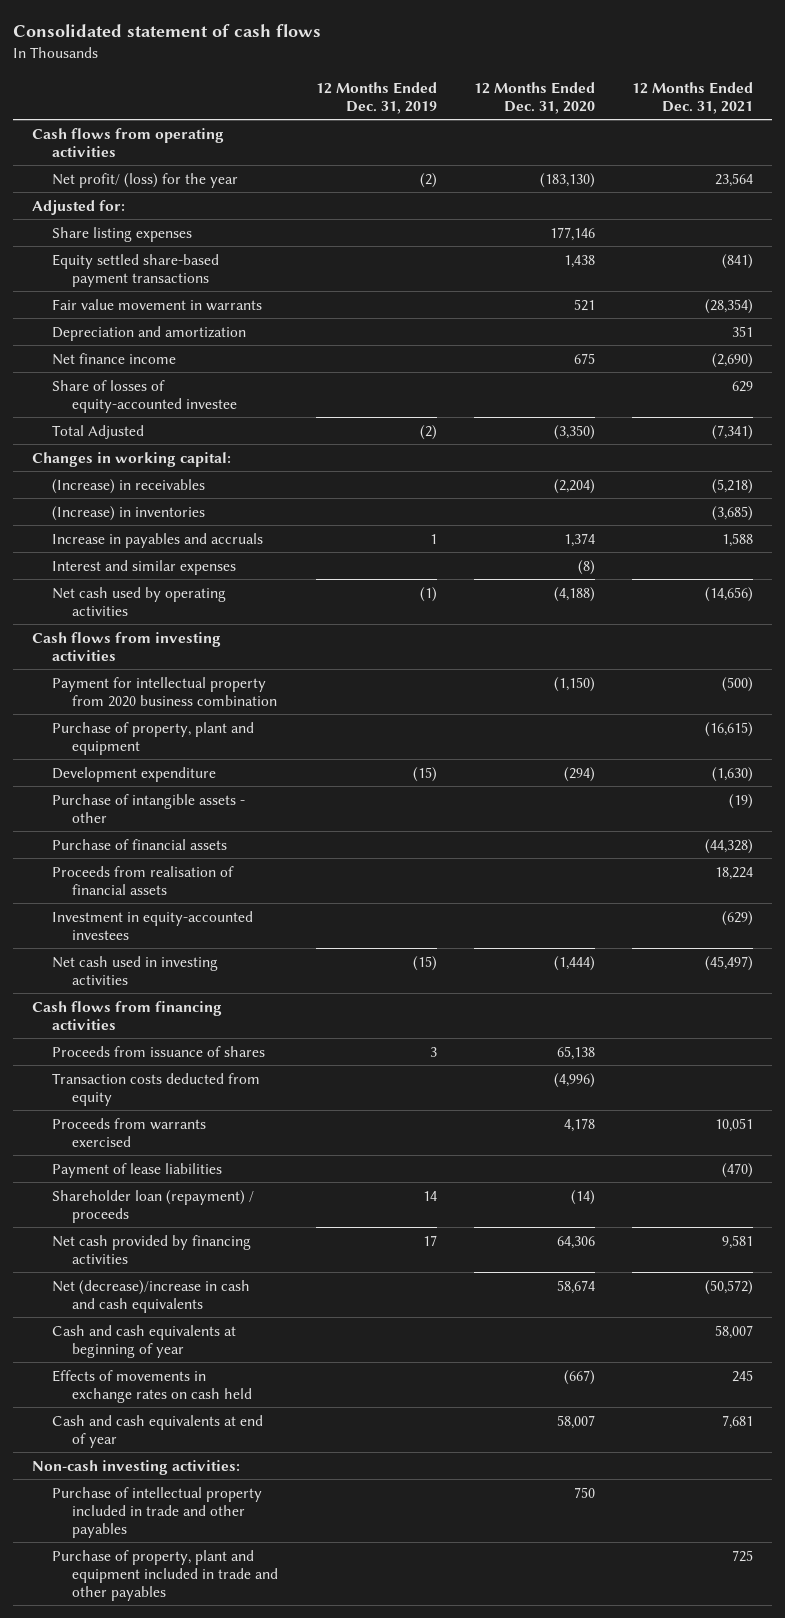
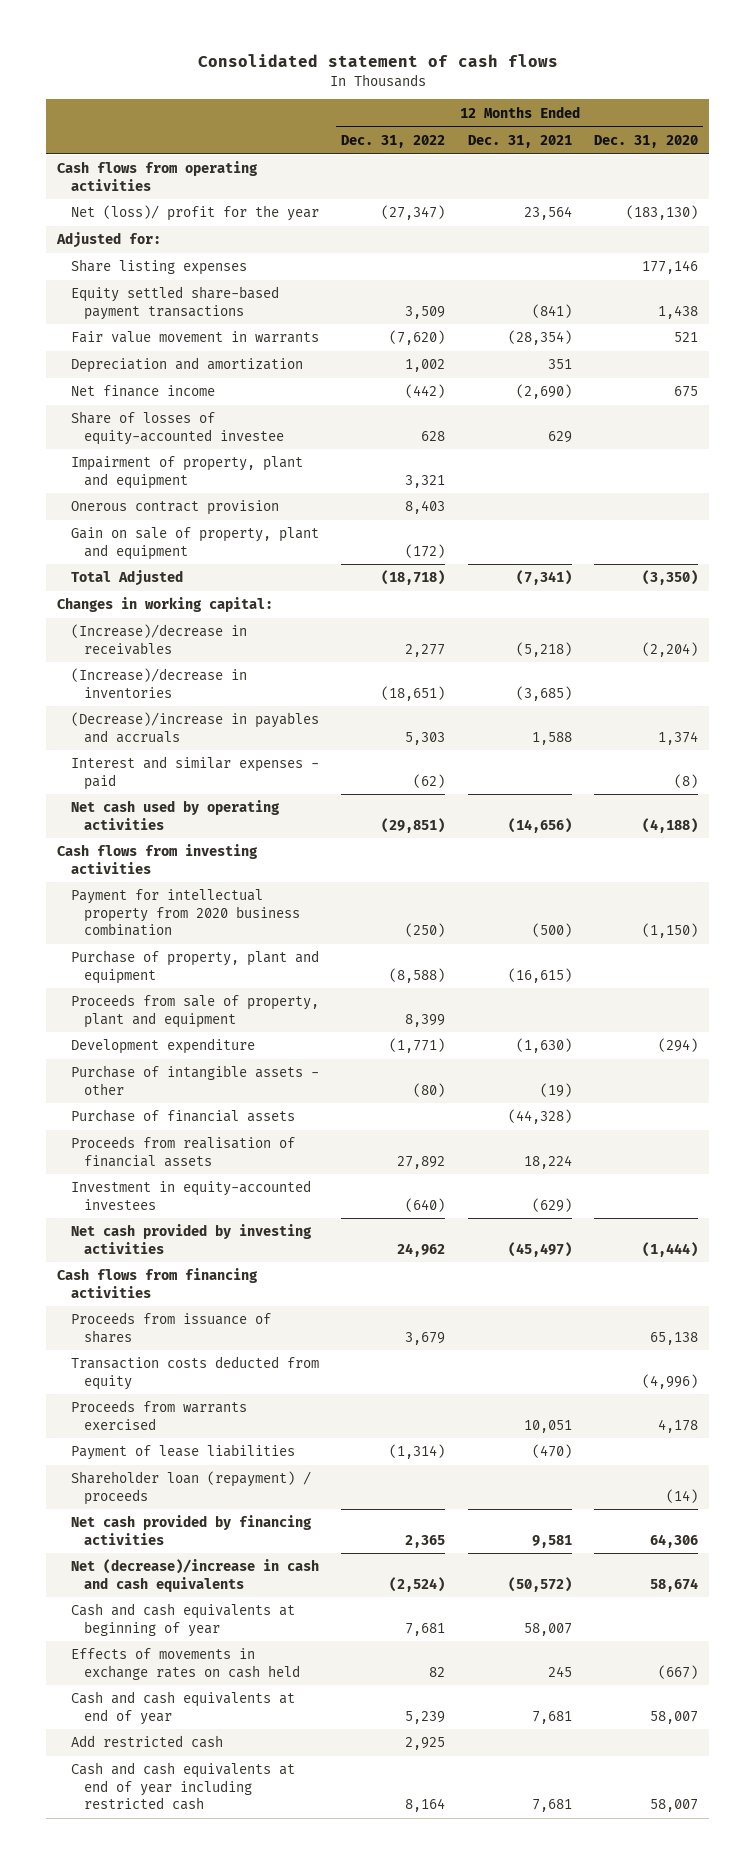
- | 12 Months Ended Dec. 31, 2019 | 12 Months Ended Dec. 31, 2020 | 12 Months Ended Dec. 31, 2021
+ | 12 Months Ended Dec. 31, 2022 | 12 Months Ended Dec. 31, 2021 | 12 Months Ended Dec. 31, 2020
- Net profit/ (loss) for the year | (2) | (183,130) | 23,564
+ Net (loss)/ profit for the year | (27,347) | 23,564 | (183,130)
+ Impairment of property, plant and equipment | 3,321 | |
+ Onerous contract provision | 8,403 | |
+ Gain on sale of property, plant and equipment | (172) | |
- (Increase) in receivables | | (2,204) | (5,218)
- (Increase) in inventories | | | (3,685)
- Increase in payables and accruals | 1 | 1,374 | 1,588
- Interest and similar expenses | | (8) |
+ (Increase)/decrease in receivables | 2,277 | (5,218) | (2,204)
+ (Increase)/decrease in inventories | (18,651) | (3,685) |
+ (Decrease)/increase in payables and accruals | 5,303 | 1,588 | 1,374
+ Interest and similar expenses - paid | (62) | | (8)
+ Proceeds from sale of property, plant and equipment | 8,399 | |
- Net cash used in investing activities | (15) | (1,444) | (45,497)
+ Net cash provided by investing activities | 24,962 | (45,497) | (1,444)
- Non-cash investing activities:
- Purchase of intellectual property included in trade and other payables | | 750 |
- Purchase of property, plant and equipment included in trade and other payables | | | 725
+ Add restricted cash | 2,925 | |
+ Cash and cash equivalents at end of year including restricted cash | 8,164 | 7,681 | 58,007

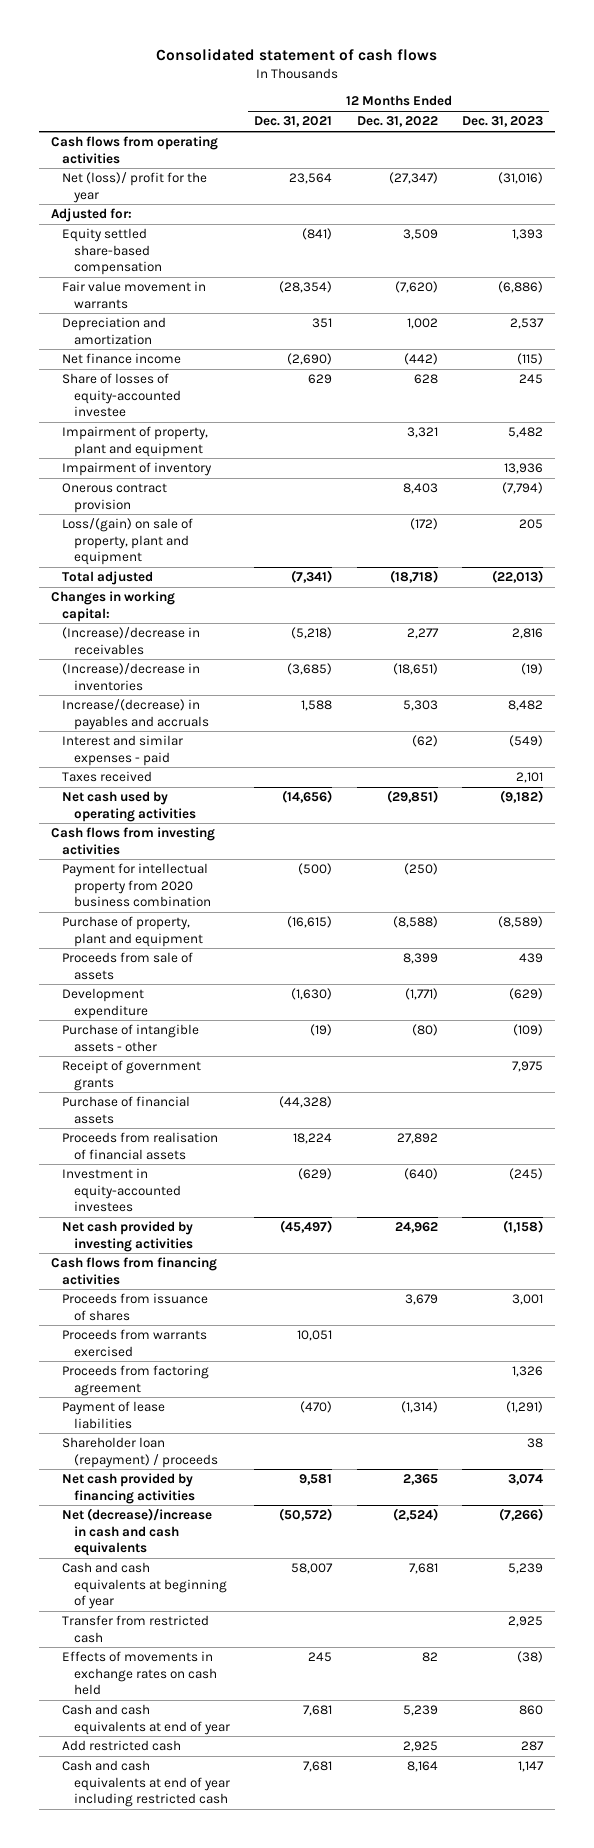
- | 12 Months Ended Dec. 31, 2022 | 12 Months Ended Dec. 31, 2021 | 12 Months Ended Dec. 31, 2020
+ | 12 Months Ended Dec. 31, 2021 | 12 Months Ended Dec. 31, 2022 | 12 Months Ended Dec. 31, 2023
- Share listing expenses | | | 177,146
- Equity settled share-based payment transactions | 3,509 | (841) | 1,438
+ Equity settled share-based compensation | (841) | 3,509 | 1,393
+ Impairment of inventory | | | 13,936
- Gain on sale of property, plant and equipment | (172) | |
- Total Adjusted | (18,718) | (7,341) | (3,350)
+ Loss/(gain) on sale of property, plant and equipment | | (172) | 205
+ Total adjusted | (7,341) | (18,718) | (22,013)
- (Decrease)/increase in payables and accruals | 5,303 | 1,588 | 1,374
+ Increase/(decrease) in payables and accruals | 1,588 | 5,303 | 8,482
+ Taxes received | | | 2,101
- Proceeds from sale of property, plant and equipment | 8,399 | |
+ Proceeds from sale of assets | | 8,399 | 439
+ Receipt of government grants | | | 7,975
- Transaction costs deducted from equity | | | (4,996)
+ Proceeds from factoring agreement | | | 1,326
+ Transfer from restricted cash | | | 2,925

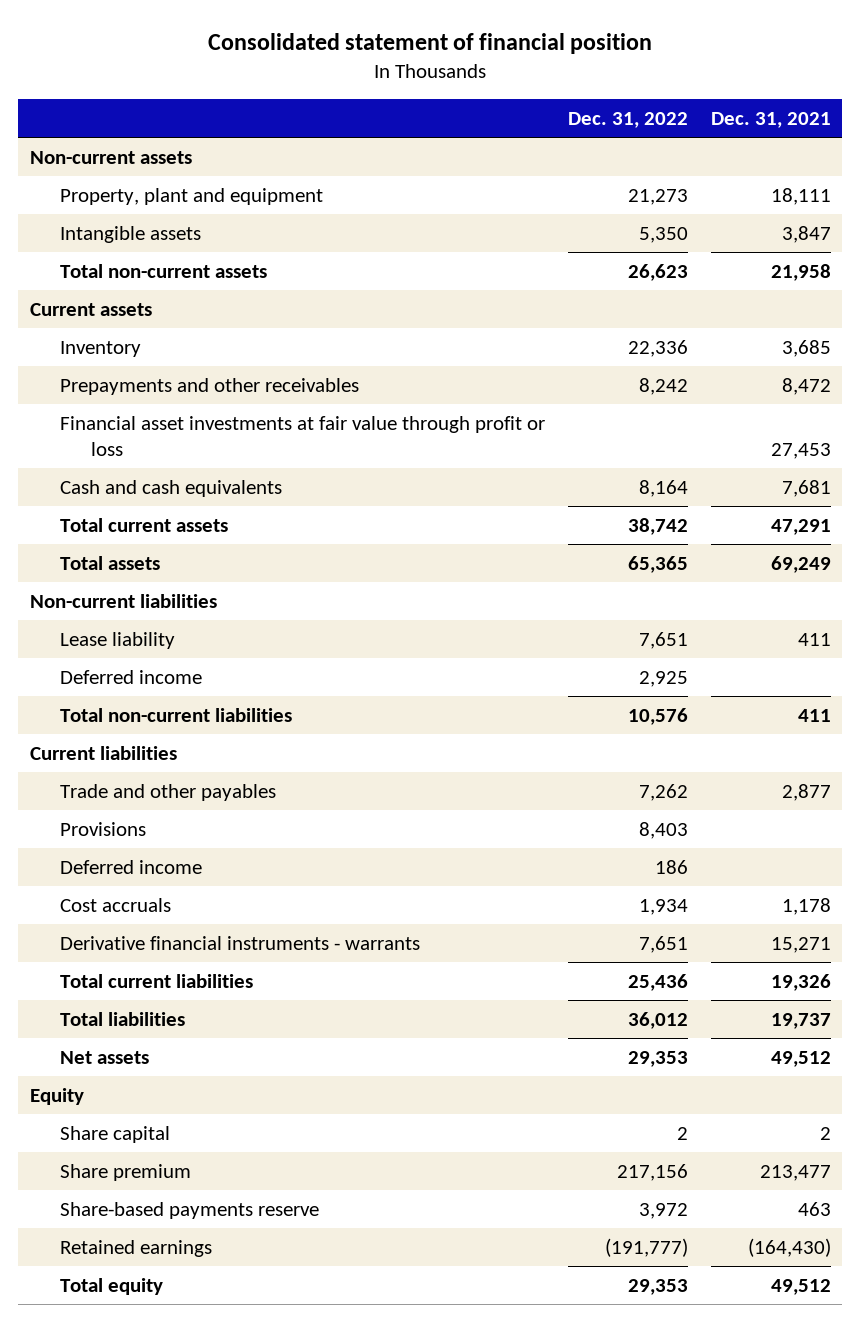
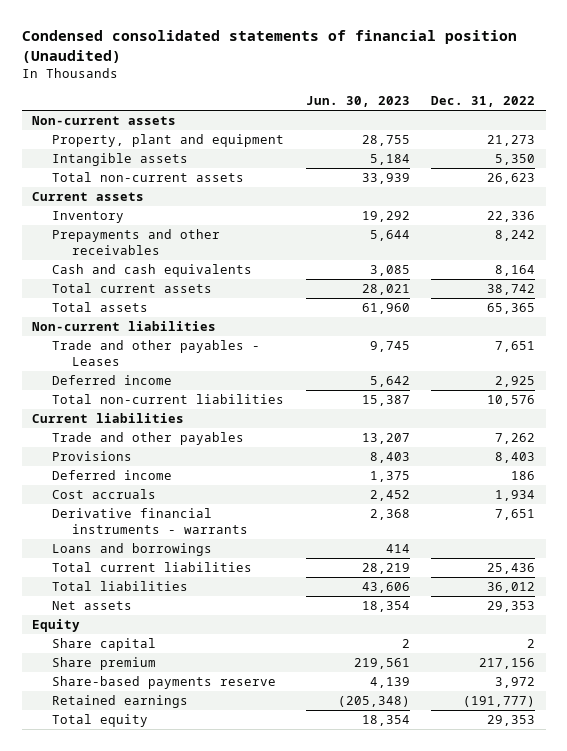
- Consolidated statement of financial position
+ Condensed consolidated statements of financial position (Unaudited)
- | Dec. 31, 2022 | Dec. 31, 2021
+ | Jun. 30, 2023 | Dec. 31, 2022
- Financial asset investments at fair value through profit or loss | | 27,453
- Lease liability | 7,651 | 411
+ Trade and other payables - Leases | 9,745 | 7,651
+ Loans and borrowings | 414 |

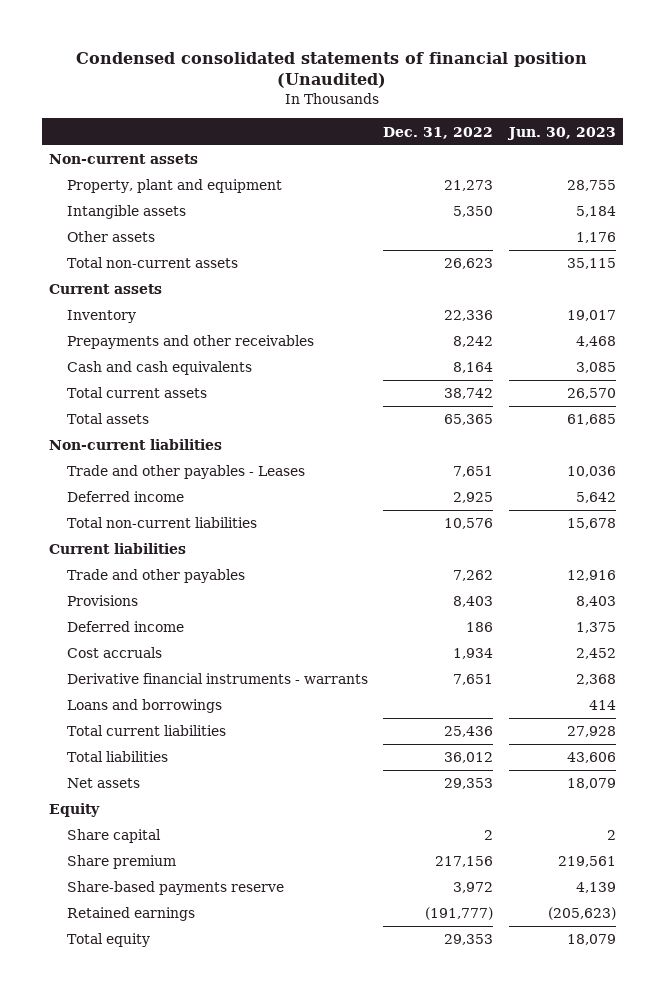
- | Jun. 30, 2023 | Dec. 31, 2022
+ | Dec. 31, 2022 | Jun. 30, 2023
- Total non-current assets | 33,939 | 26,623
+ Other assets | | 1,176
+ Total non-current assets | 26,623 | 35,115
- Inventory | 19,292 | 22,336
- Prepayments and other receivables | 5,644 | 8,242
+ Inventory | 22,336 | 19,017
+ Prepayments and other receivables | 8,242 | 4,468
- Total current assets | 28,021 | 38,742
- Total assets | 61,960 | 65,365
+ Total current assets | 38,742 | 26,570
+ Total assets | 65,365 | 61,685
- Trade and other payables - Leases | 9,745 | 7,651
+ Trade and other payables - Leases | 7,651 | 10,036
- Total non-current liabilities | 15,387 | 10,576
+ Total non-current liabilities | 10,576 | 15,678
- Trade and other payables | 13,207 | 7,262
+ Trade and other payables | 7,262 | 12,916
- Total current liabilities | 28,219 | 25,436
+ Total current liabilities | 25,436 | 27,928
- Net assets | 18,354 | 29,353
+ Net assets | 29,353 | 18,079
- Retained earnings | (205,348) | (191,777)
- Total equity | 18,354 | 29,353
+ Retained earnings | (191,777) | (205,623)
+ Total equity | 29,353 | 18,079

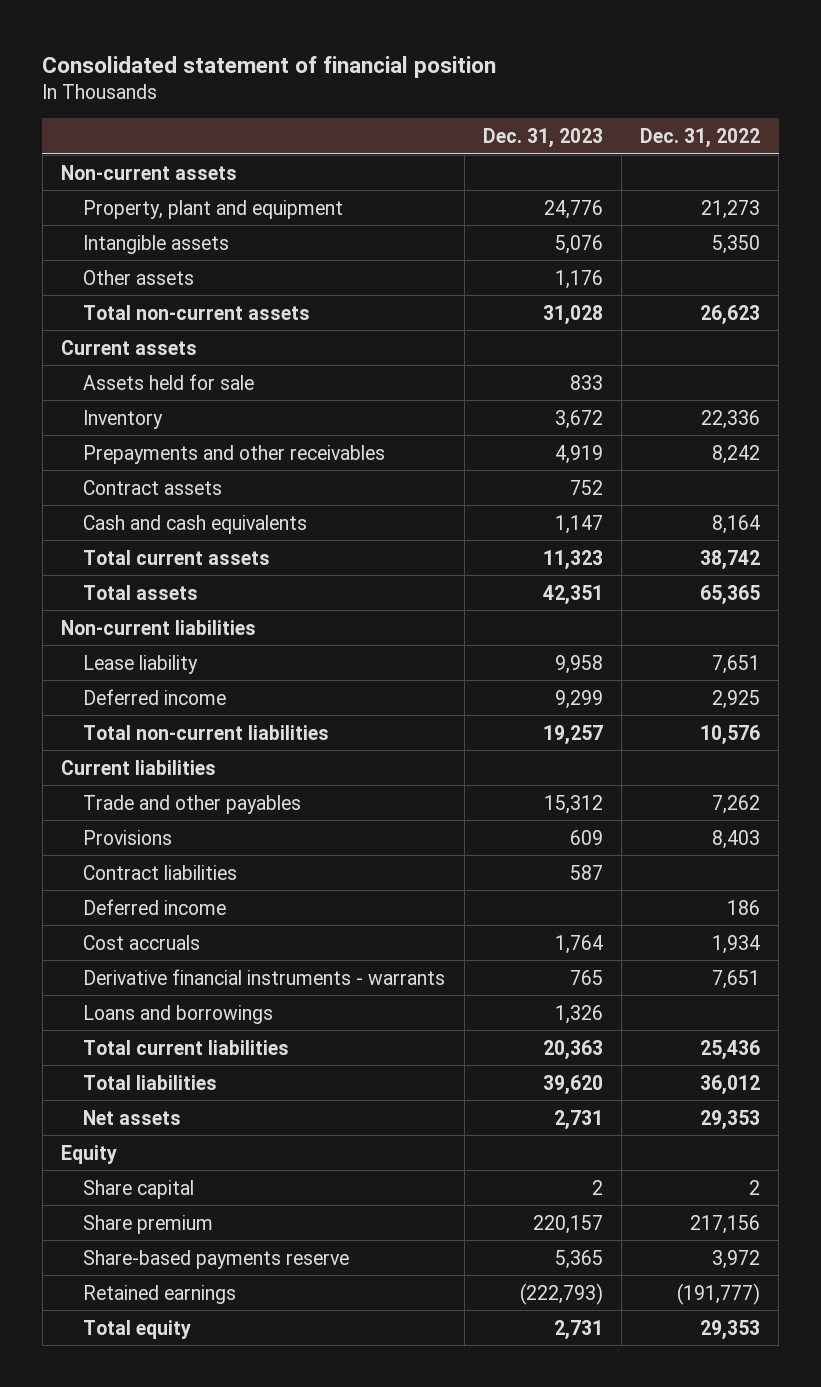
- Condensed consolidated statements of financial position (Unaudited)
+ Consolidated statement of financial position
- | Dec. 31, 2022 | Jun. 30, 2023
+ | Dec. 31, 2023 | Dec. 31, 2022
+ Assets held for sale | 833 |
+ Contract assets | 752 |
- Trade and other payables - Leases | 7,651 | 10,036
+ Lease liability | 9,958 | 7,651
+ Contract liabilities | 587 |

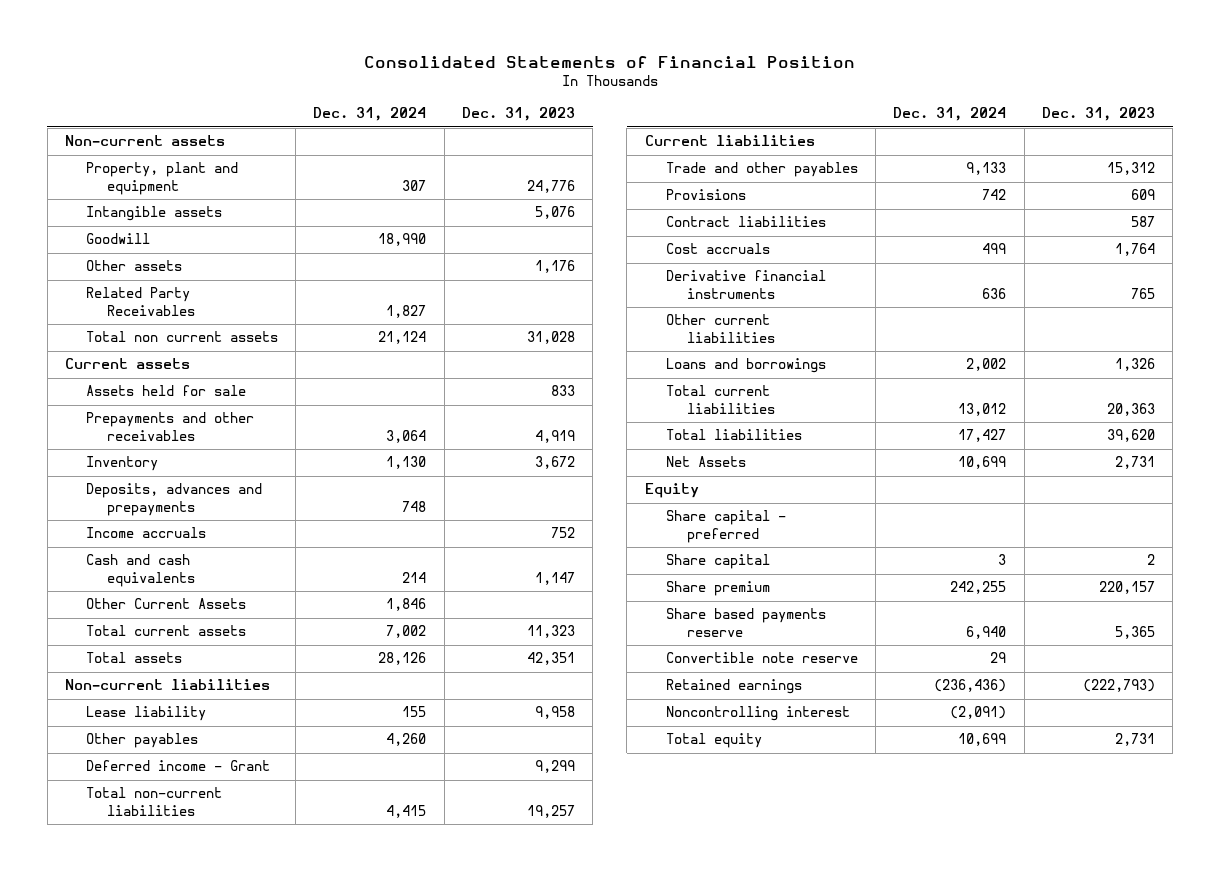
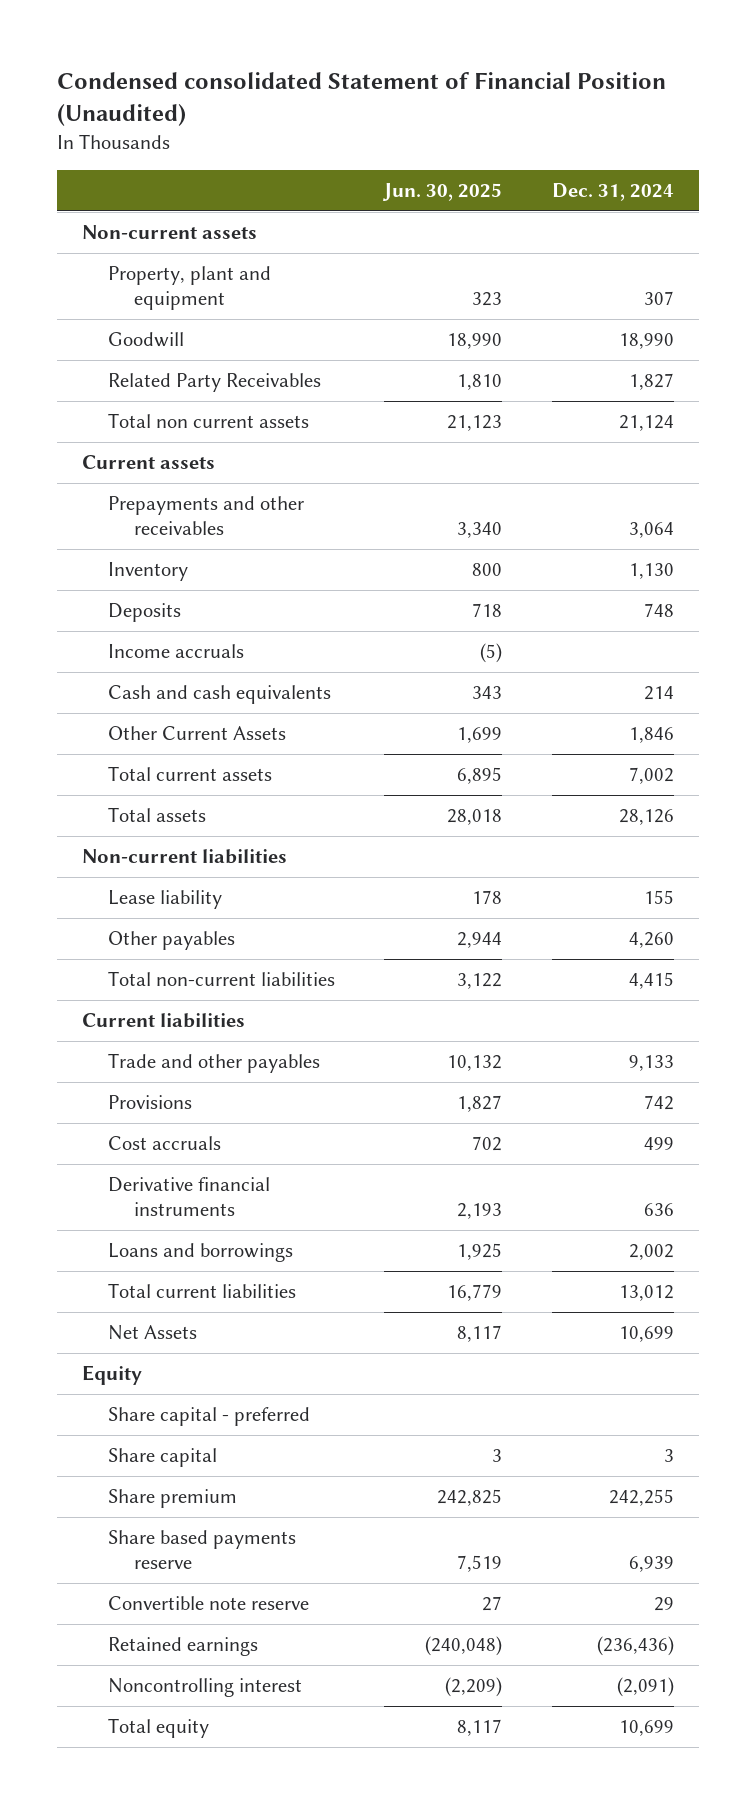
- Consolidated Statements of Financial Position
+ Condensed consolidated Statement of Financial Position (Unaudited)
- | Dec. 31, 2024 | Dec. 31, 2023
+ | Jun. 30, 2025 | Dec. 31, 2024
- Intangible assets | | 5,076
- Other assets | | 1,176
- Assets held for sale | | 833
- Deposits, advances and prepayments | 748 |
+ Deposits | 718 | 748
- Deferred income - Grant | | 9,299
- Contract liabilities | | 587
- Other current liabilities
- Total liabilities | 17,427 | 39,620
- Share based payments reserve | 6,940 | 5,365
+ Share based payments reserve | 7,519 | 6,939

